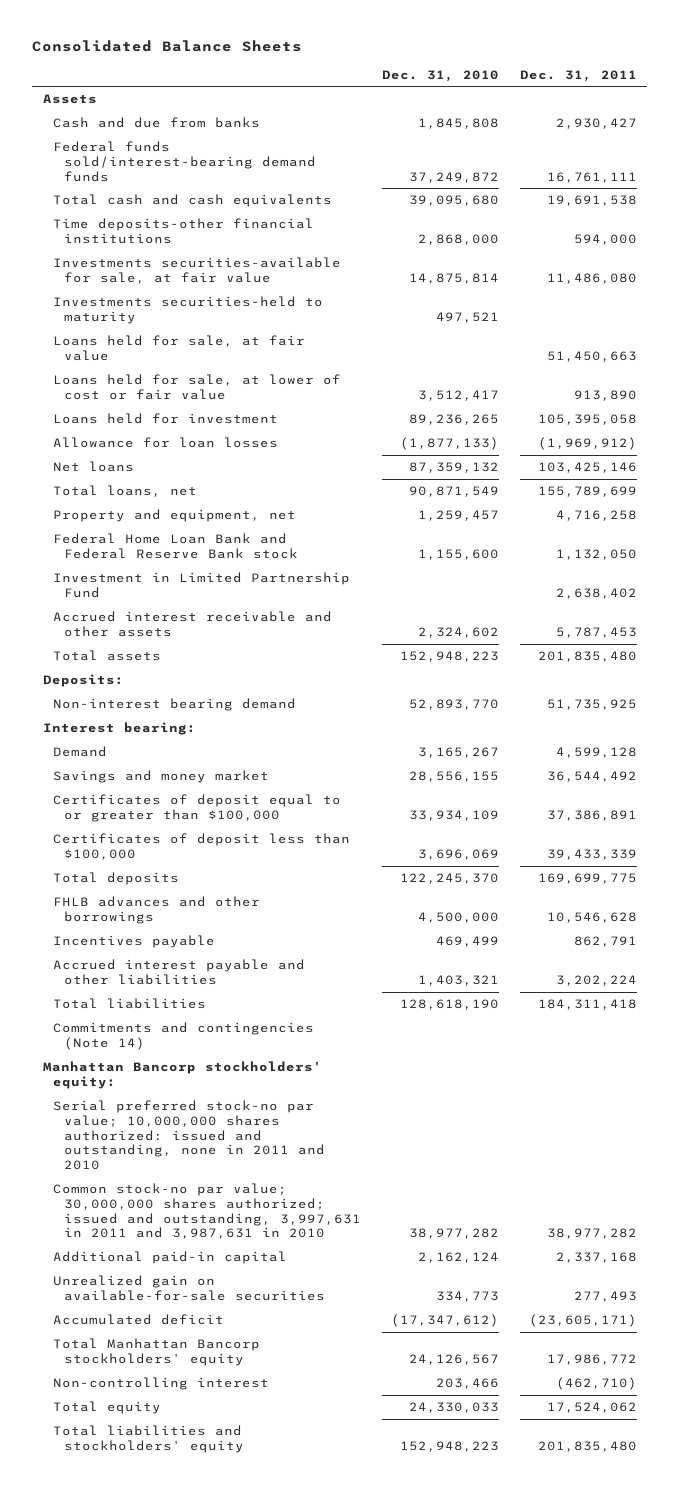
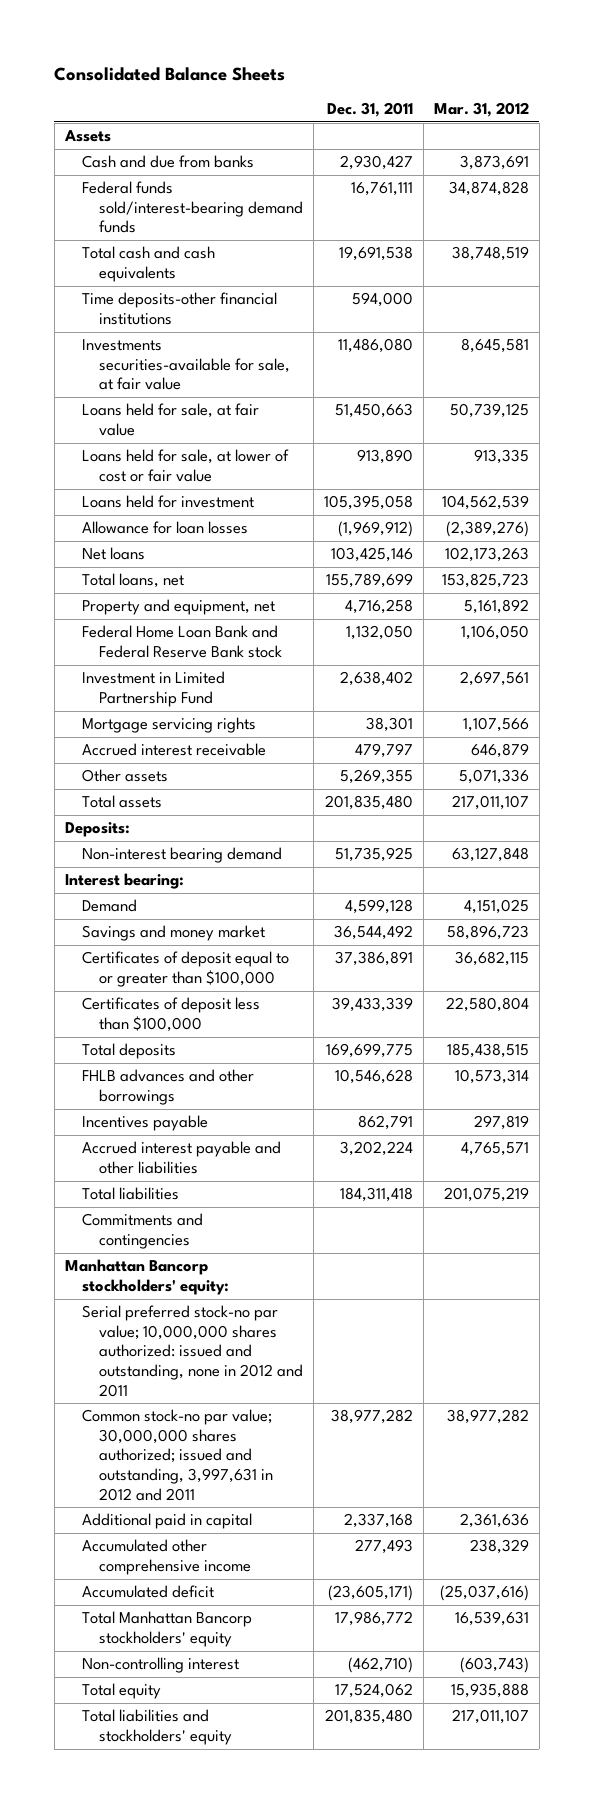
- | Dec. 31, 2010 | Dec. 31, 2011
+ | Dec. 31, 2011 | Mar. 31, 2012
- Investments securities-held to maturity | 497,521 |
- Accrued interest receivable and other assets | 2,324,602 | 5,787,453
+ Mortgage servicing rights | 38,301 | 1,107,566
+ Accrued interest receivable | 479,797 | 646,879
+ Other assets | 5,269,355 | 5,071,336
- Commitments and contingencies (Note 14)
+ Commitments and contingencies
- Serial preferred stock-no par value; 10,000,000 shares authorized: issued and outstanding, none in 2011 and 2010
- Common stock-no par value; 30,000,000 shares authorized; issued and outstanding, 3,997,631 in 2011 and 3,987,631 in 2010 | 38,977,282 | 38,977,282
- Additional paid-in capital | 2,162,124 | 2,337,168
- Unrealized gain on available-for-sale securities | 334,773 | 277,493
+ Serial preferred stock-no par value; 10,000,000 shares authorized: issued and outstanding, none in 2012 and 2011
+ Common stock-no par value; 30,000,000 shares authorized; issued and outstanding, 3,997,631 in 2012 and 2011 | 38,977,282 | 38,977,282
+ Additional paid in capital | 2,337,168 | 2,361,636
+ Accumulated other comprehensive income | 277,493 | 238,329

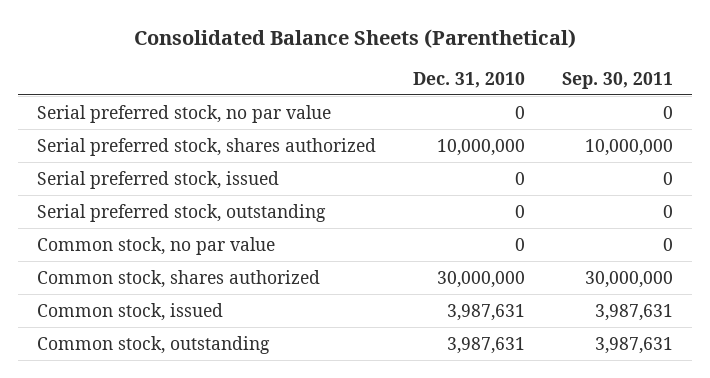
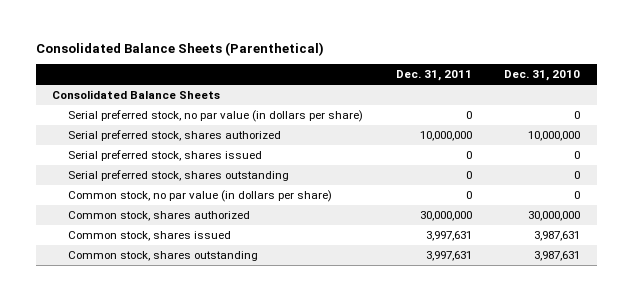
- | Dec. 31, 2010 | Sep. 30, 2011
+ | Dec. 31, 2011 | Dec. 31, 2010
- Serial preferred stock, no par value | 0 | 0
+ Consolidated Balance Sheets
+ Serial preferred stock, no par value (in dollars per share) | 0 | 0
- Serial preferred stock, issued | 0 | 0
- Serial preferred stock, outstanding | 0 | 0
- Common stock, no par value | 0 | 0
+ Serial preferred stock, shares issued | 0 | 0
+ Serial preferred stock, shares outstanding | 0 | 0
+ Common stock, no par value (in dollars per share) | 0 | 0
- Common stock, issued | 3,987,631 | 3,987,631
- Common stock, outstanding | 3,987,631 | 3,987,631
+ Common stock, shares issued | 3,997,631 | 3,987,631
+ Common stock, shares outstanding | 3,997,631 | 3,987,631

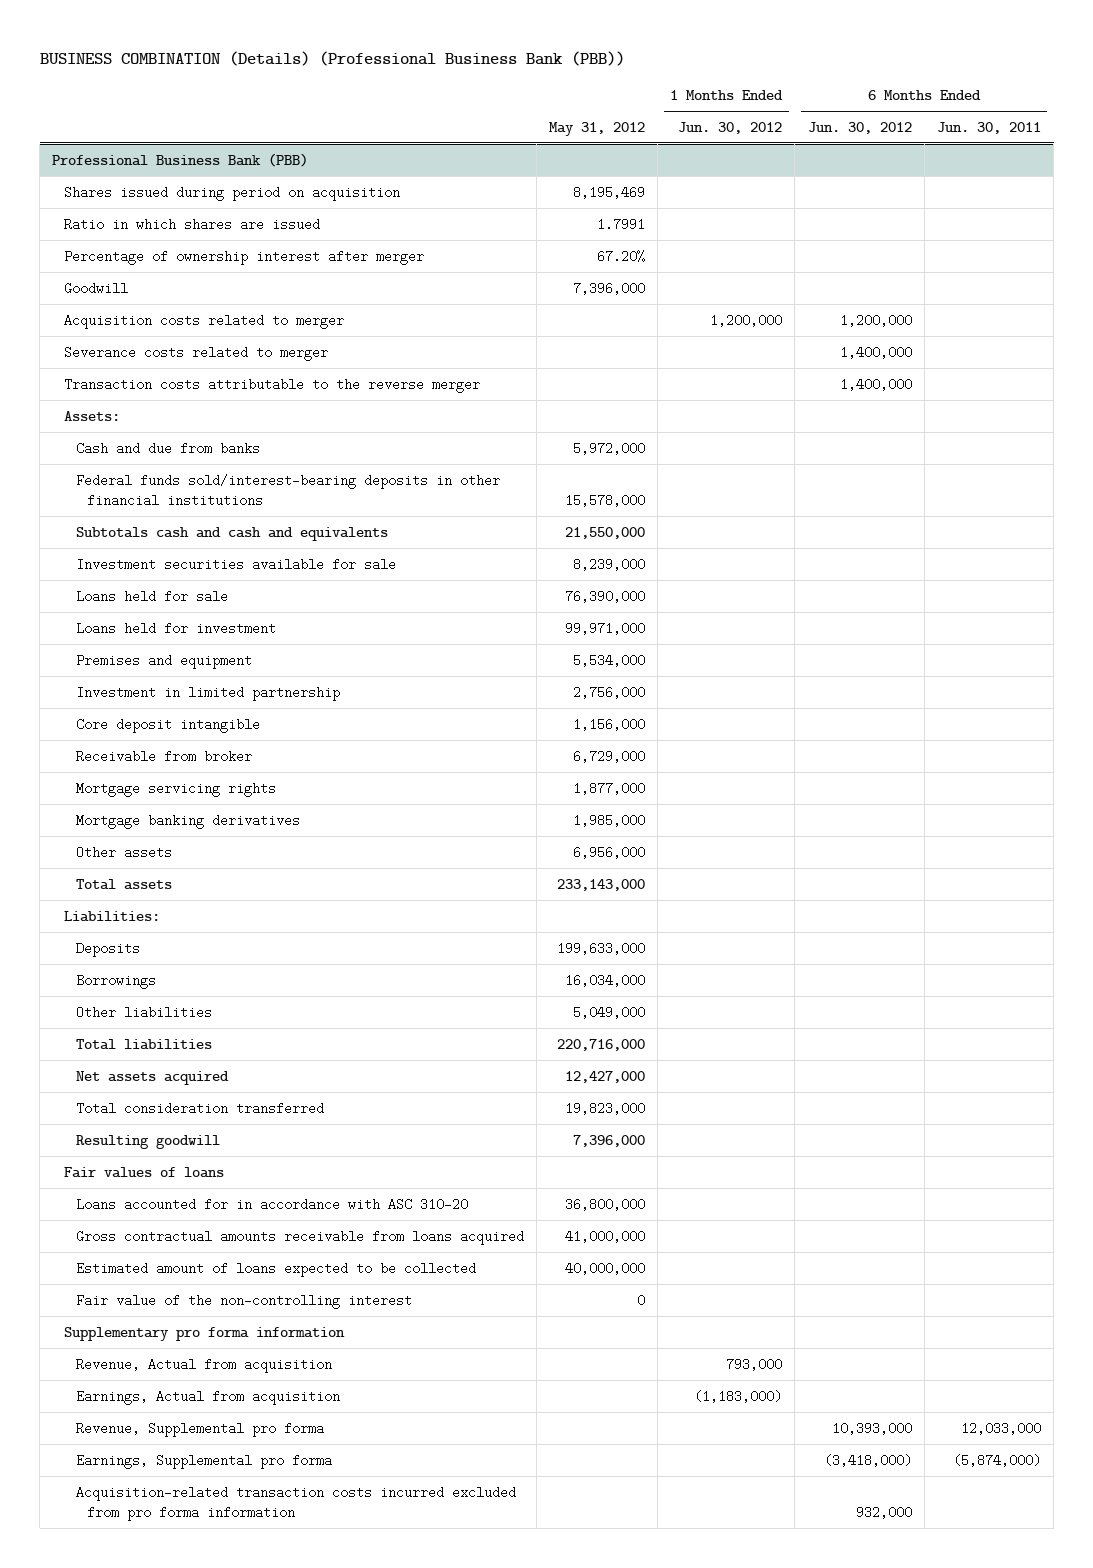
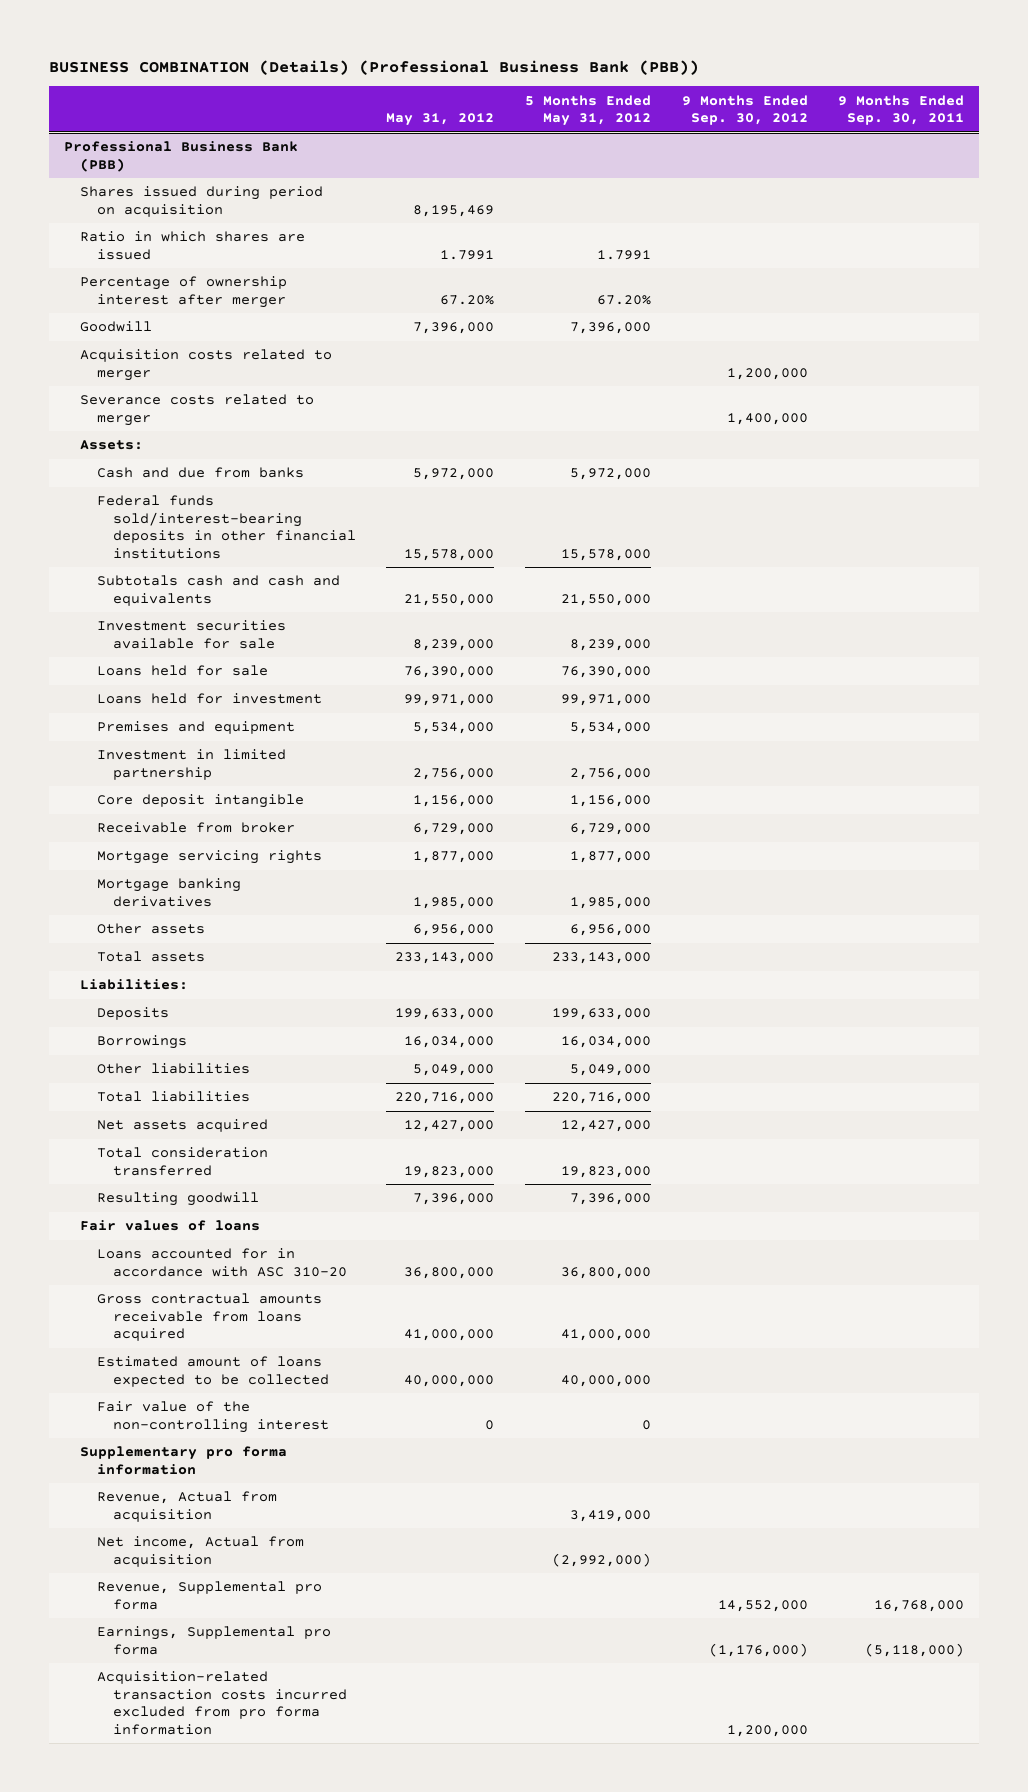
- | May 31, 2012 | 1 Months Ended Jun. 30, 2012 | 6 Months Ended Jun. 30, 2012 | 6 Months Ended Jun. 30, 2011
+ | May 31, 2012 | 5 Months Ended May 31, 2012 | 9 Months Ended Sep. 30, 2012 | 9 Months Ended Sep. 30, 2011
@ Professional Business Bank (PBB)
- Transaction costs attributable to the reverse merger | | | 1,400,000 |
- Earnings, Actual from acquisition | | (1,183,000) | |
+ Net income, Actual from acquisition | | (2,992,000) | |

